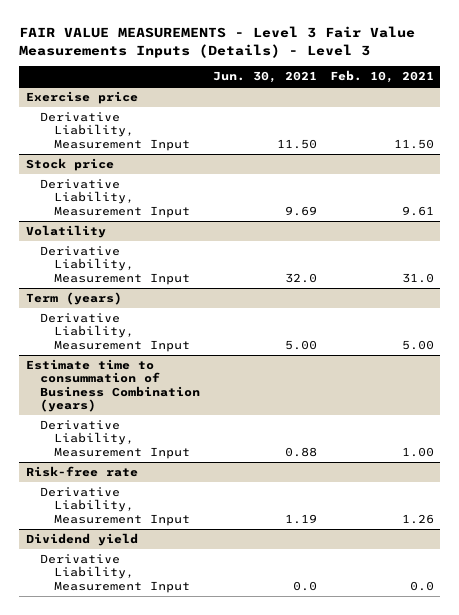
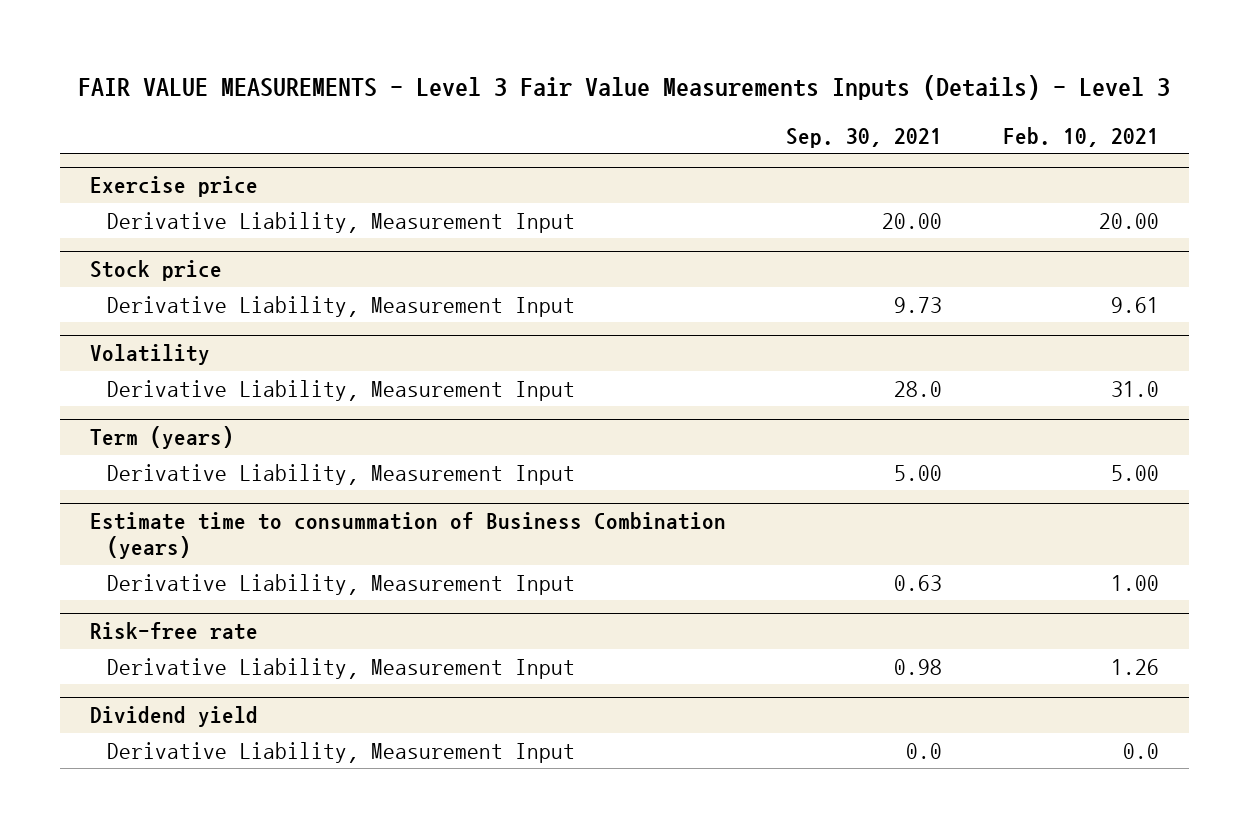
- | Jun. 30, 2021 | Feb. 10, 2021
+ | Sep. 30, 2021 | Feb. 10, 2021
@ Exercise price
- Derivative Liability, Measurement Input | 11.50 | 11.50
+ Derivative Liability, Measurement Input | 20.00 | 20.00

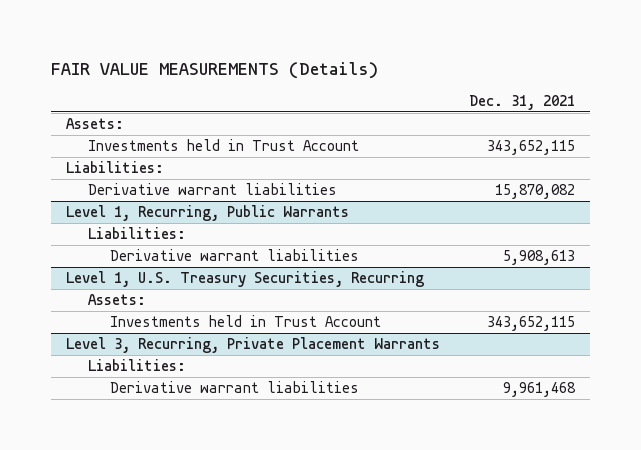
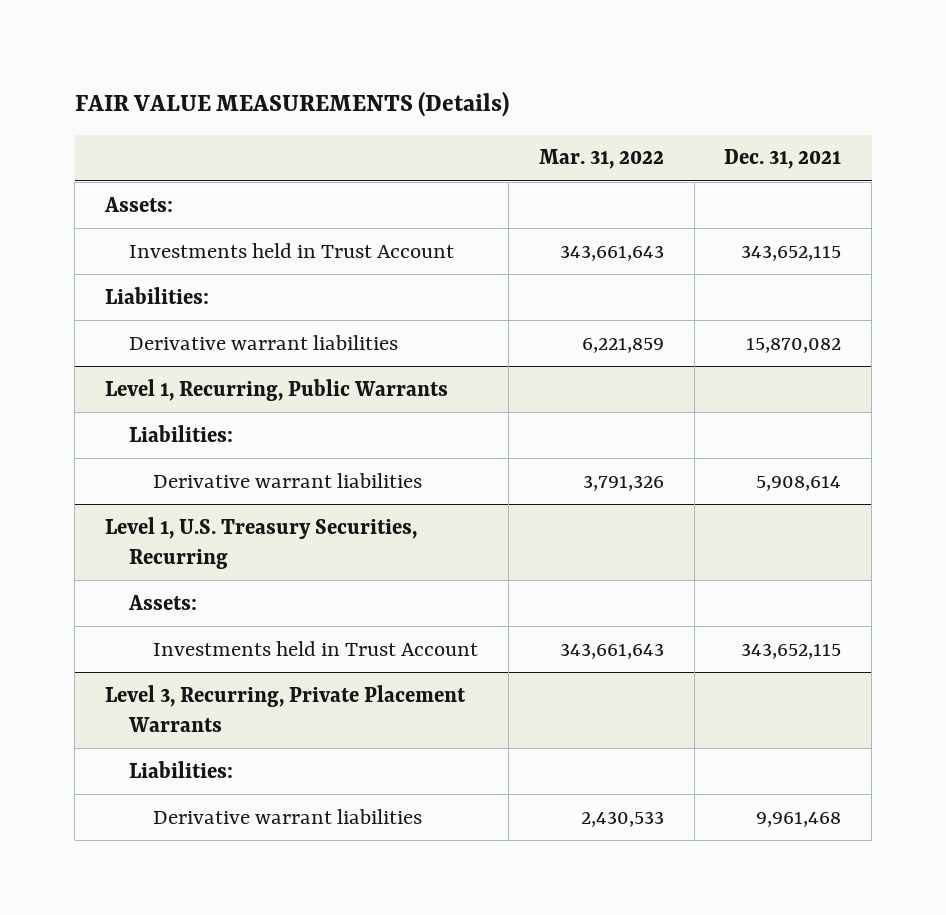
- | Dec. 31, 2021
+ | Mar. 31, 2022 | Dec. 31, 2021
@ Level 1, Recurring, Public Warrants
- Derivative warrant liabilities | 5,908,613
+ Derivative warrant liabilities | 3,791,326 | 5,908,614

